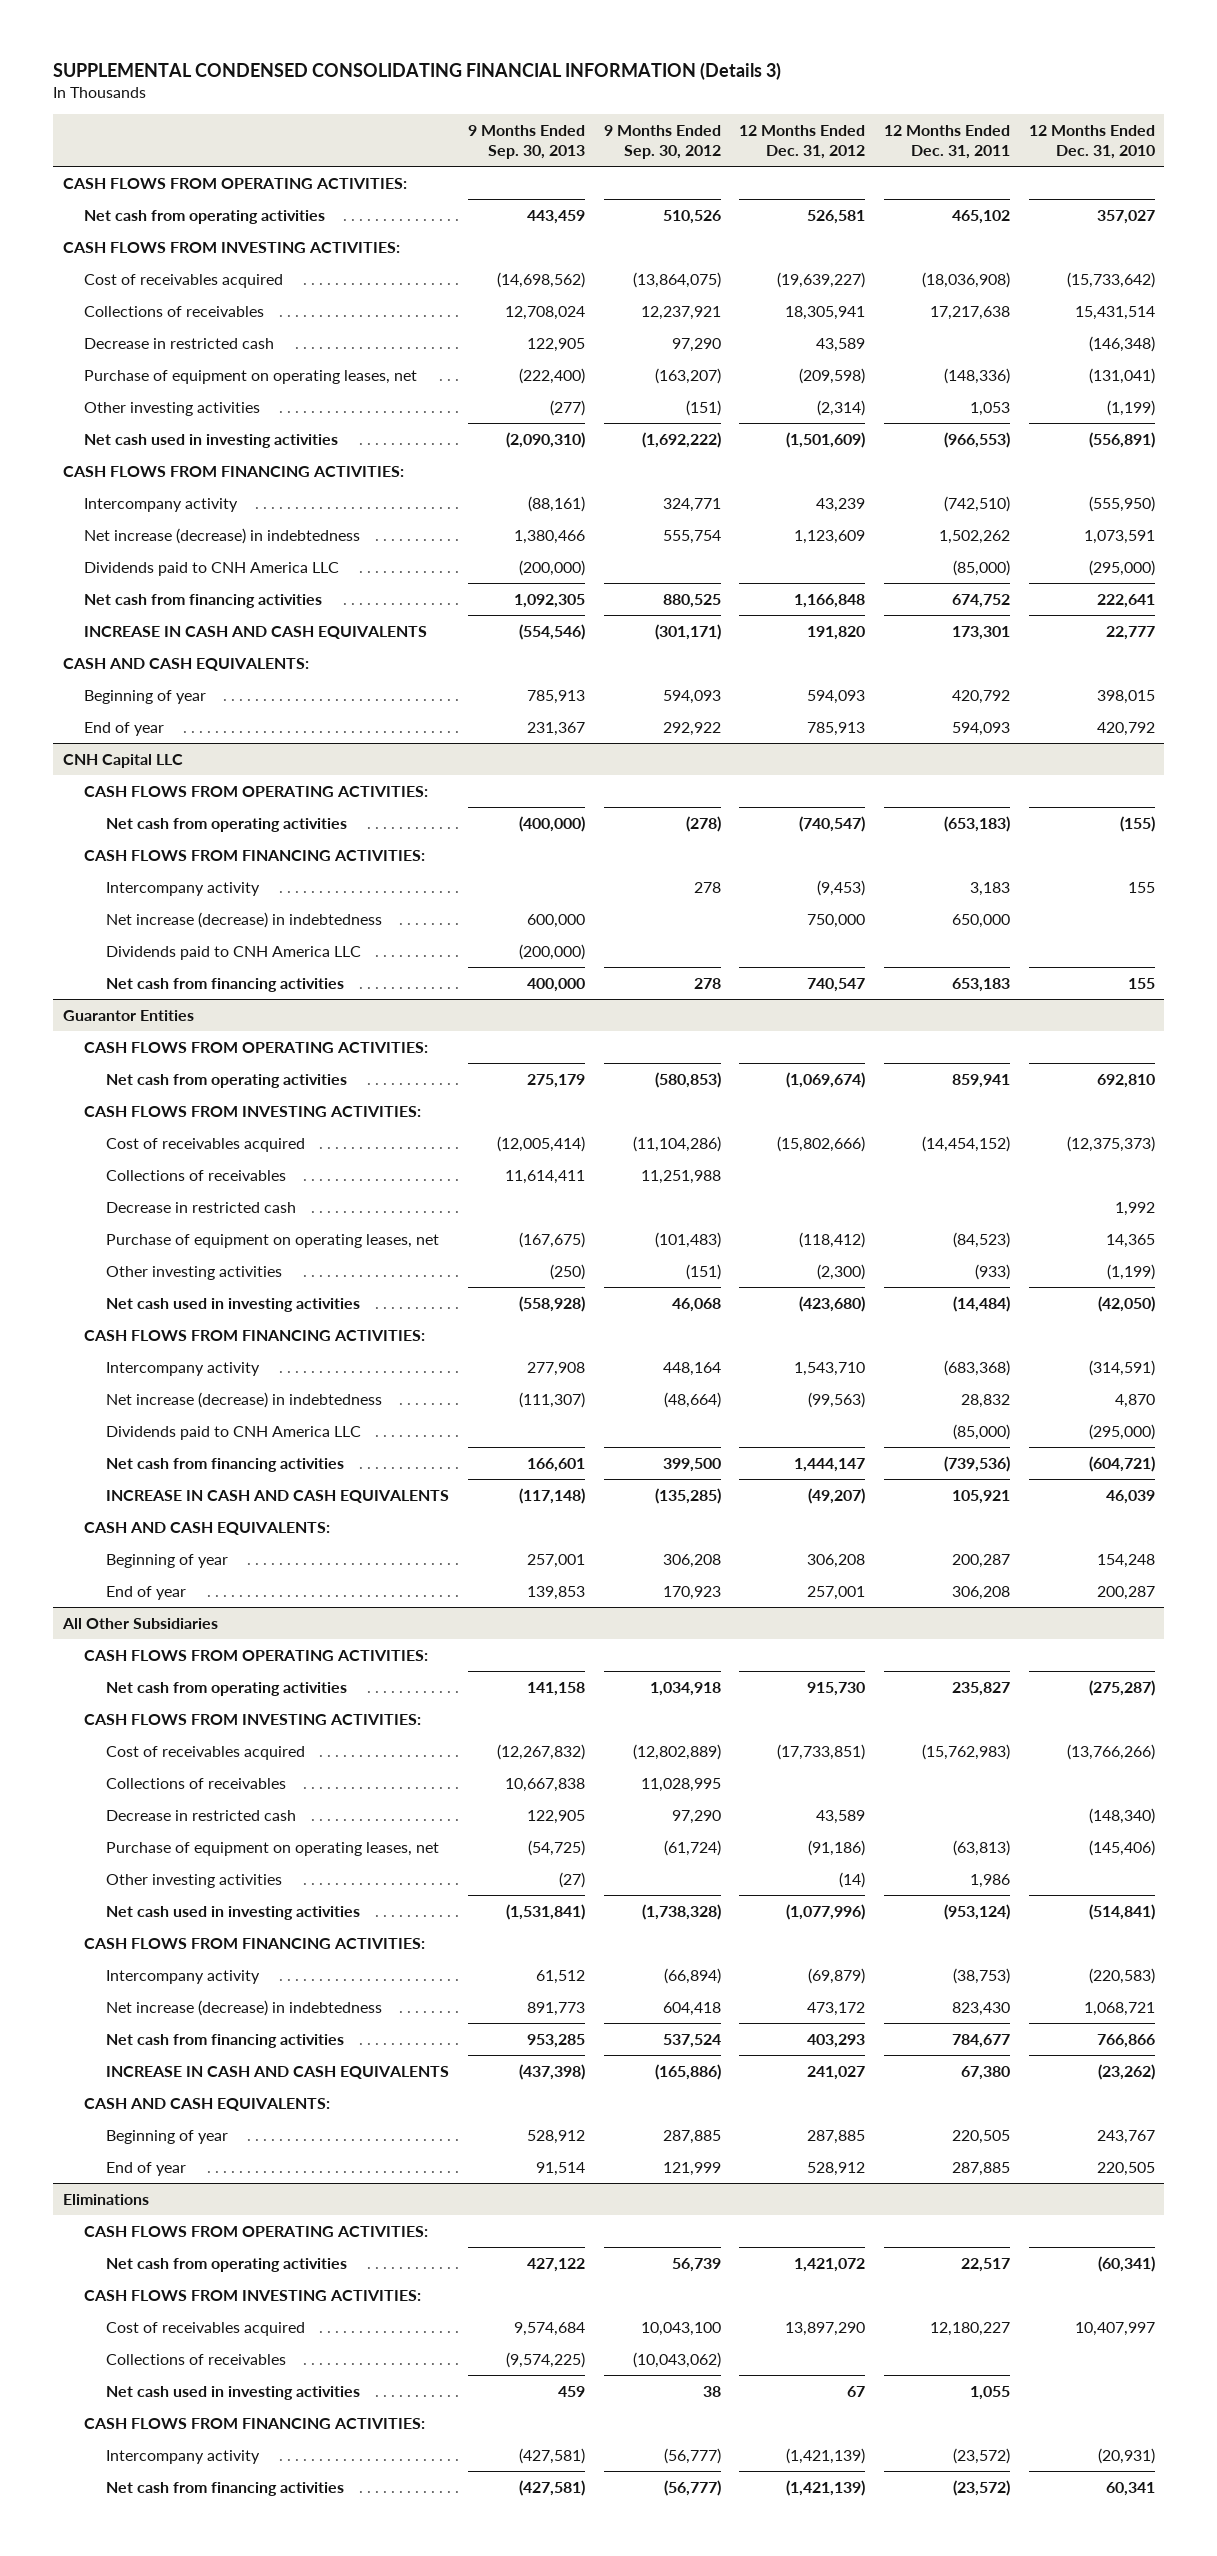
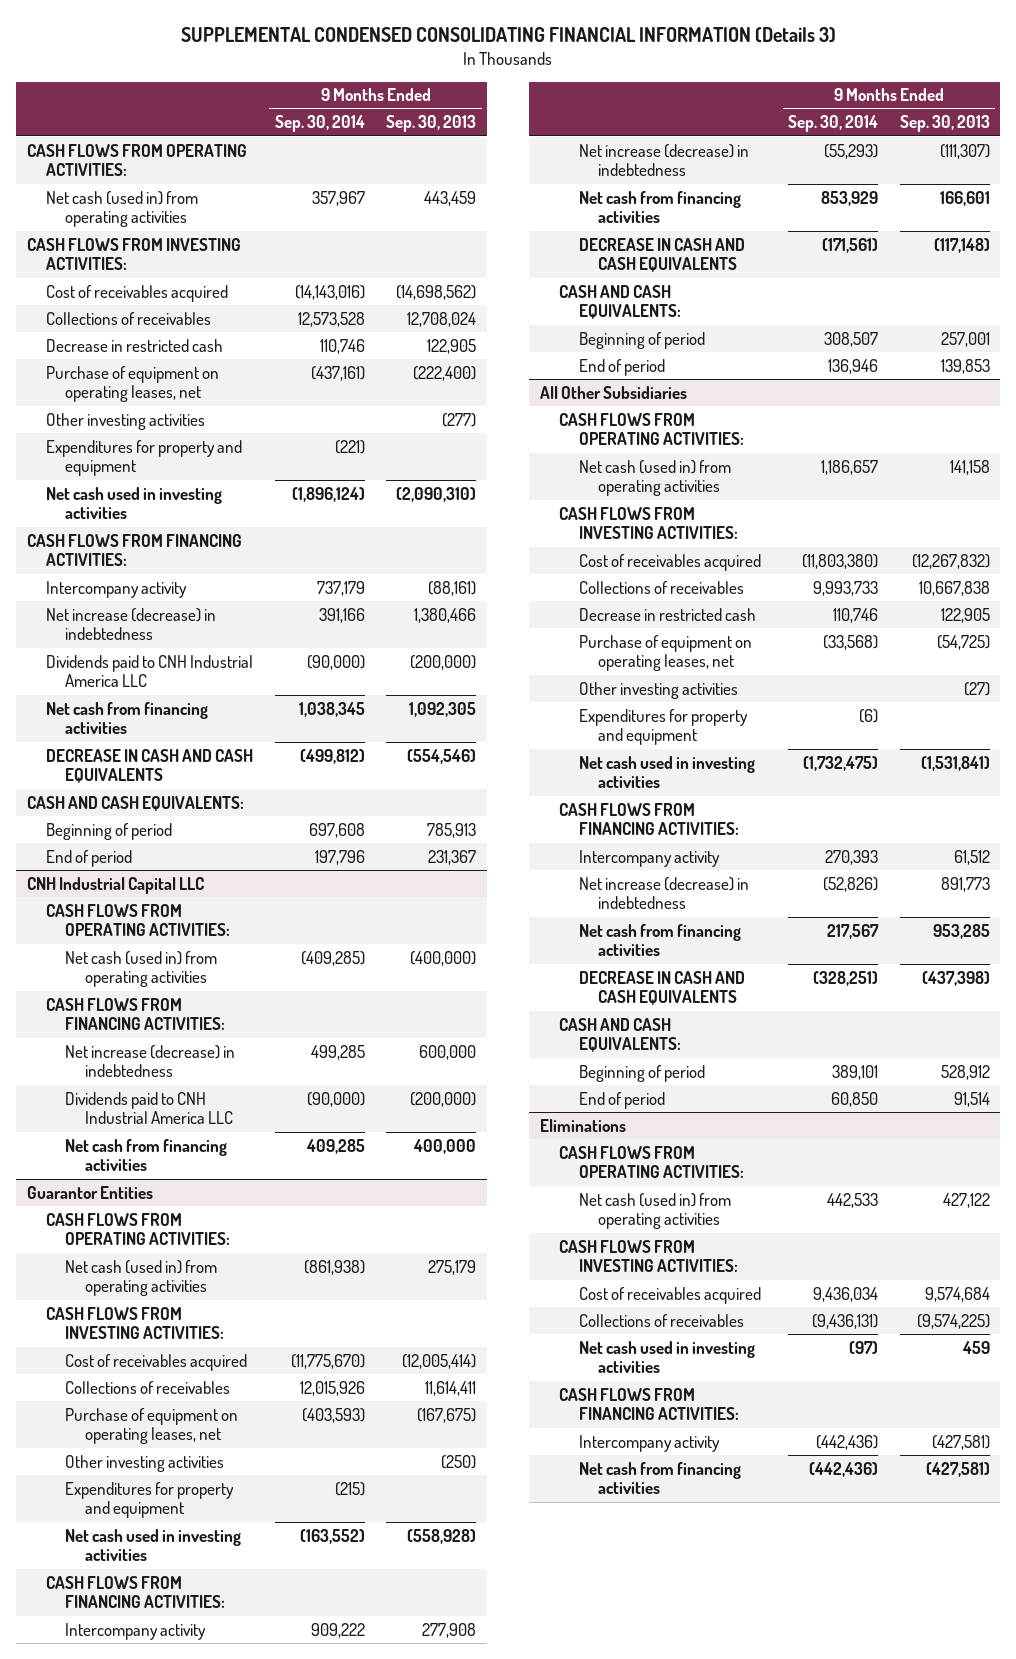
- | 9 Months Ended Sep. 30, 2013 | 9 Months Ended Sep. 30, 2012 | 12 Months Ended Dec. 31, 2012 | 12 Months Ended Dec. 31, 2011 | 12 Months Ended Dec. 31, 2010
+ | 9 Months Ended Sep. 30, 2014 | 9 Months Ended Sep. 30, 2013
- Net cash from operating activities | 443,459 | 510,526 | 526,581 | 465,102 | 357,027
+ Net cash (used in) from operating activities | 357,967 | 443,459
+ Expenditures for property and equipment | (221) |
- Dividends paid to CNH America LLC | (200,000) | | | (85,000) | (295,000)
+ Dividends paid to CNH Industrial America LLC | (90,000) | (200,000)
- INCREASE IN CASH AND CASH EQUIVALENTS | (554,546) | (301,171) | 191,820 | 173,301 | 22,777
+ DECREASE IN CASH AND CASH EQUIVALENTS | (499,812) | (554,546)
- Beginning of year | 785,913 | 594,093 | 594,093 | 420,792 | 398,015
- End of year | 231,367 | 292,922 | 785,913 | 594,093 | 420,792
- CNH Capital LLC
+ Beginning of period | 697,608 | 785,913
+ End of period | 197,796 | 231,367
+ CNH Industrial Capital LLC
- Net cash from operating activities | (400,000) | (278) | (740,547) | (653,183) | (155)
+ Net cash (used in) from operating activities | (409,285) | (400,000)
- Intercompany activity | | 278 | (9,453) | 3,183 | 155
- Dividends paid to CNH America LLC | (200,000) | | | |
+ Dividends paid to CNH Industrial America LLC | (90,000) | (200,000)
@ Guarantor Entities
- Net cash from operating activities | 275,179 | (580,853) | (1,069,674) | 859,941 | 692,810
+ Net cash (used in) from operating activities | (861,938) | 275,179
- Decrease in restricted cash | | | | | 1,992
+ Expenditures for property and equipment | (215) |
- Dividends paid to CNH America LLC | | | | (85,000) | (295,000)
- INCREASE IN CASH AND CASH EQUIVALENTS | (117,148) | (135,285) | (49,207) | 105,921 | 46,039
+ DECREASE IN CASH AND CASH EQUIVALENTS | (171,561) | (117,148)
- Beginning of year | 257,001 | 306,208 | 306,208 | 200,287 | 154,248
- End of year | 139,853 | 170,923 | 257,001 | 306,208 | 200,287
+ Beginning of period | 308,507 | 257,001
+ End of period | 136,946 | 139,853
@ All Other Subsidiaries
- Net cash from operating activities | 141,158 | 1,034,918 | 915,730 | 235,827 | (275,287)
+ Net cash (used in) from operating activities | 1,186,657 | 141,158
+ Expenditures for property and equipment | (6) |
- INCREASE IN CASH AND CASH EQUIVALENTS | (437,398) | (165,886) | 241,027 | 67,380 | (23,262)
+ DECREASE IN CASH AND CASH EQUIVALENTS | (328,251) | (437,398)
- Beginning of year | 528,912 | 287,885 | 287,885 | 220,505 | 243,767
- End of year | 91,514 | 121,999 | 528,912 | 287,885 | 220,505
+ Beginning of period | 389,101 | 528,912
+ End of period | 60,850 | 91,514
@ Eliminations
- Net cash from operating activities | 427,122 | 56,739 | 1,421,072 | 22,517 | (60,341)
+ Net cash (used in) from operating activities | 442,533 | 427,122

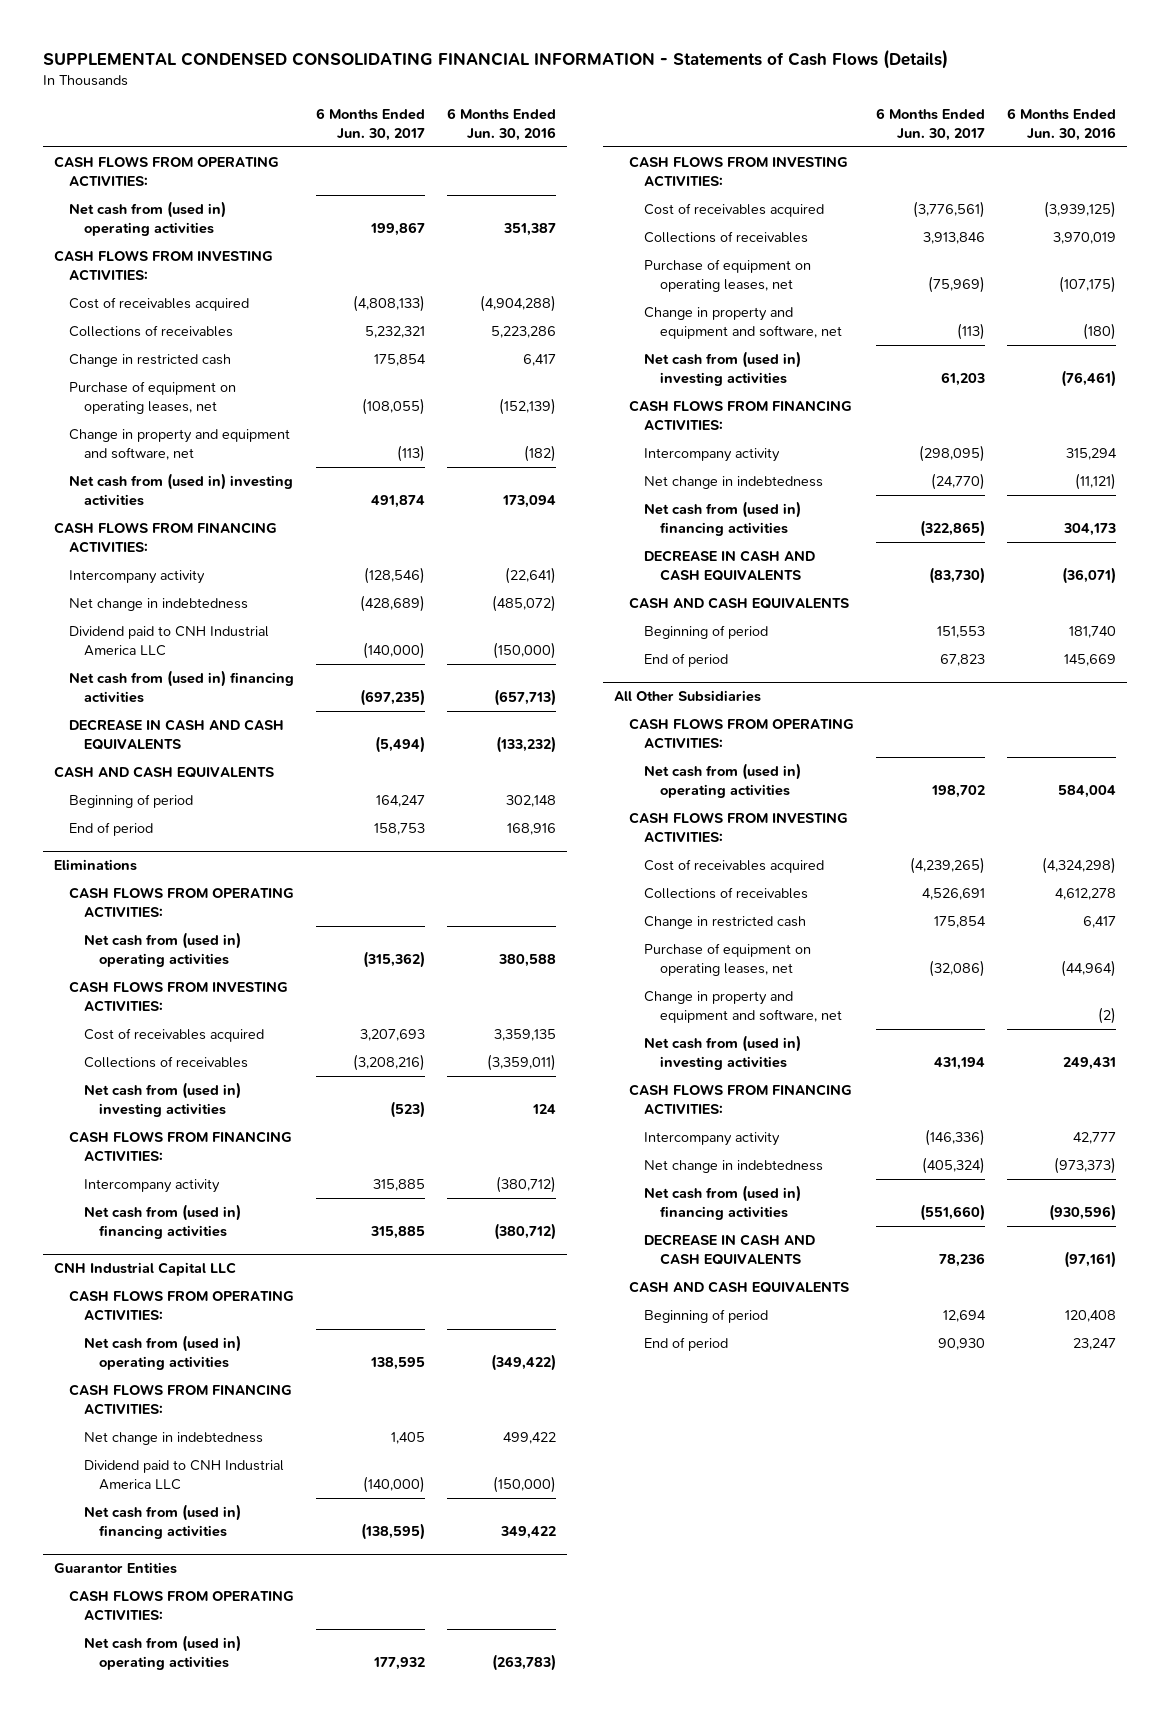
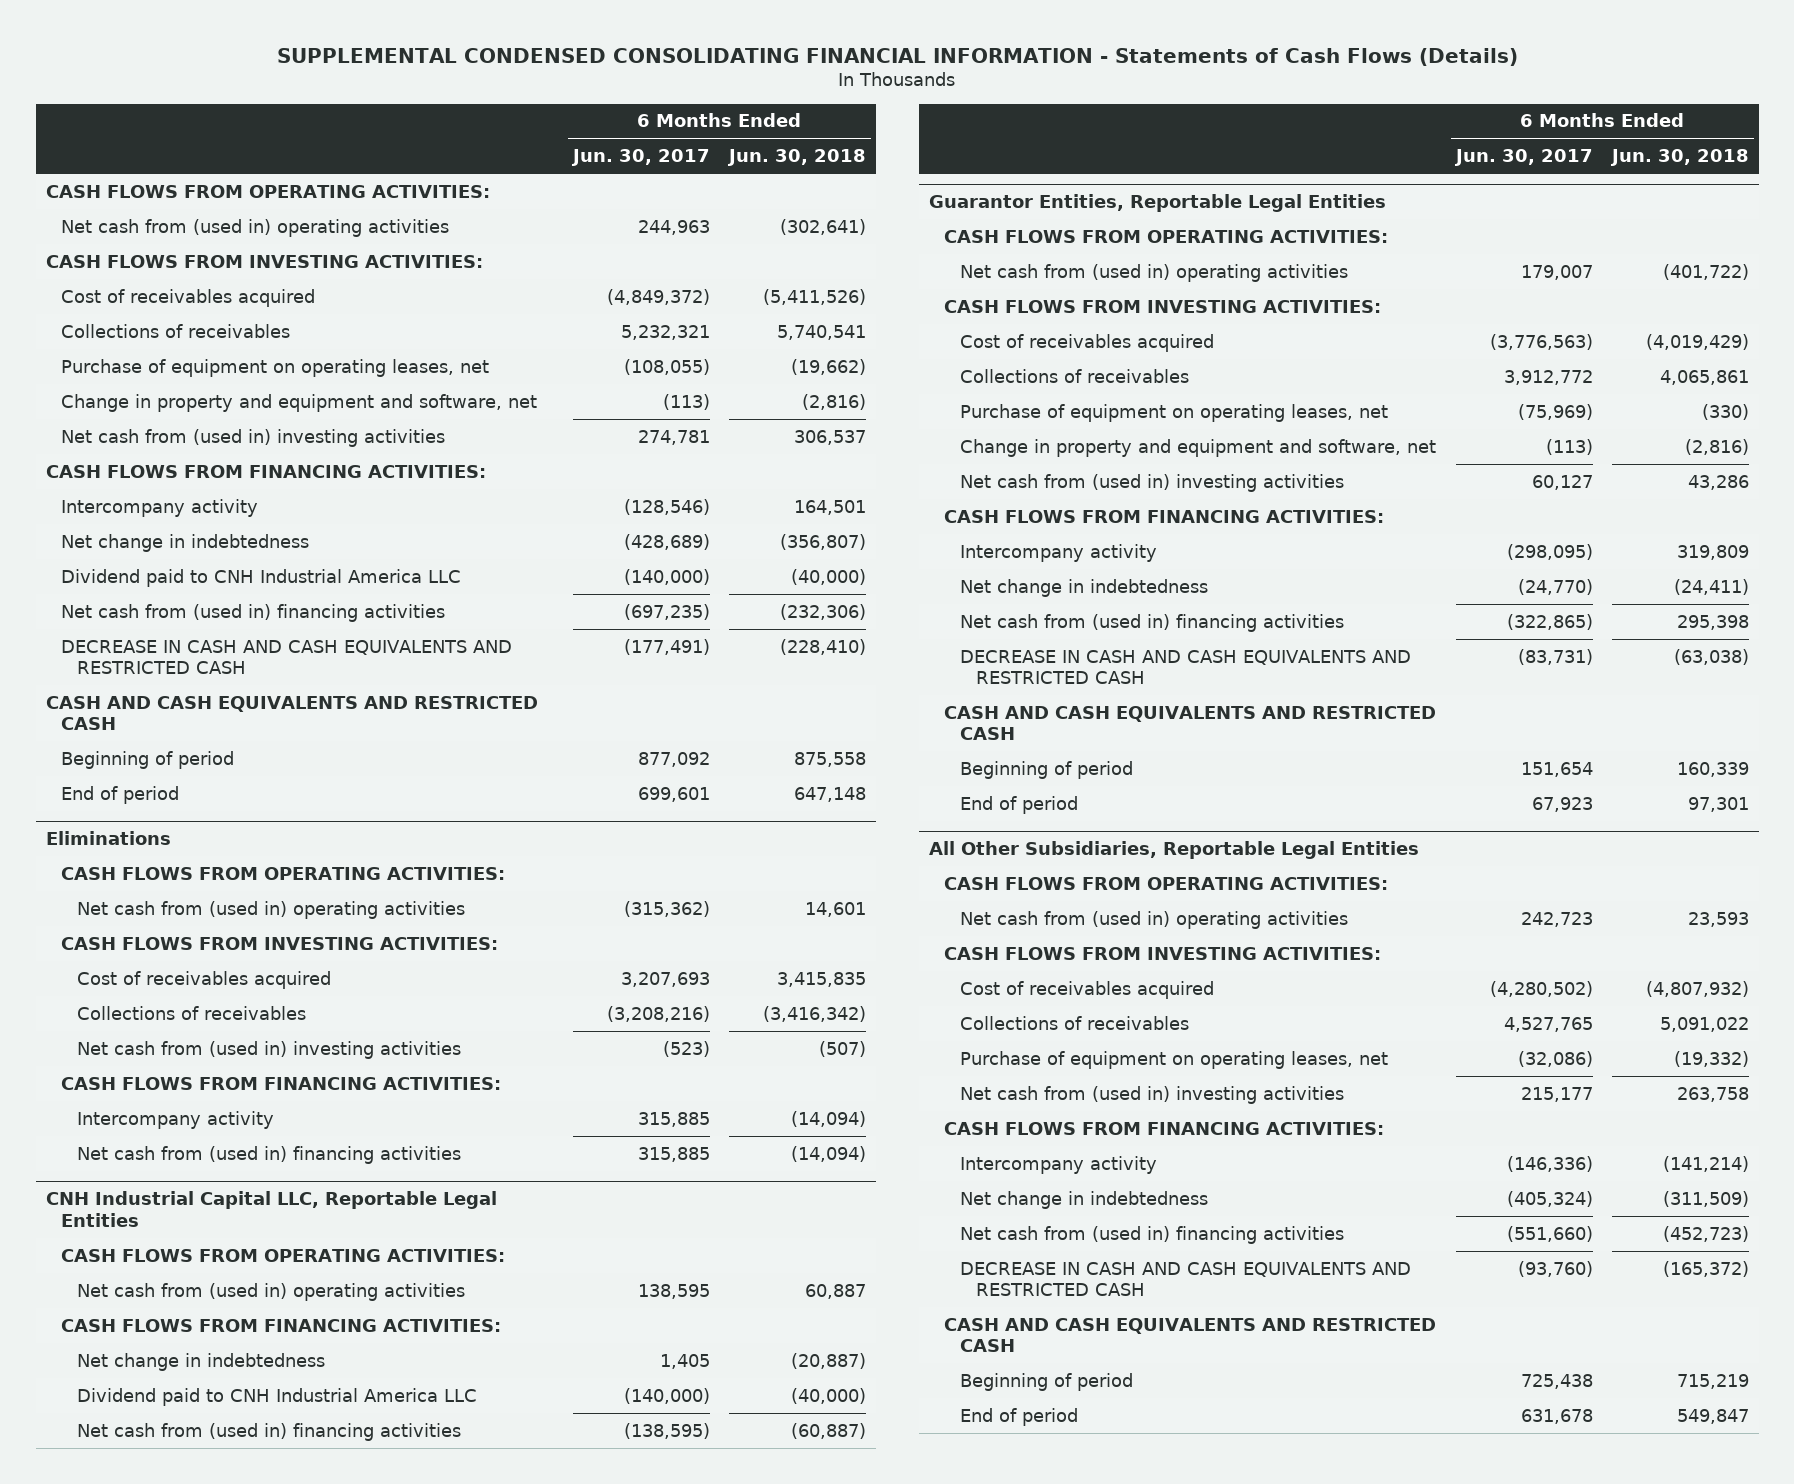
- | 6 Months Ended Jun. 30, 2017 | 6 Months Ended Jun. 30, 2016
+ | 6 Months Ended Jun. 30, 2017 | 6 Months Ended Jun. 30, 2018
- Net cash from (used in) operating activities | 199,867 | 351,387
+ Net cash from (used in) operating activities | 244,963 | (302,641)
- Cost of receivables acquired | (4,808,133) | (4,904,288)
+ Cost of receivables acquired | (4,849,372) | (5,411,526)
- Change in restricted cash | 175,854 | 6,417
- Net cash from (used in) investing activities | 491,874 | 173,094
+ Net cash from (used in) investing activities | 274,781 | 306,537
- DECREASE IN CASH AND CASH EQUIVALENTS | (5,494) | (133,232)
- CASH AND CASH EQUIVALENTS
- Beginning of period | 164,247 | 302,148
- End of period | 158,753 | 168,916
+ DECREASE IN CASH AND CASH EQUIVALENTS AND RESTRICTED CASH | (177,491) | (228,410)
+ CASH AND CASH EQUIVALENTS AND RESTRICTED CASH
+ Beginning of period | 877,092 | 875,558
+ End of period | 699,601 | 647,148
- CNH Industrial Capital LLC
+ CNH Industrial Capital LLC, Reportable Legal Entities
- Guarantor Entities
+ Guarantor Entities, Reportable Legal Entities
- Net cash from (used in) operating activities | 177,932 | (263,783)
+ Net cash from (used in) operating activities | 179,007 | (401,722)
- Cost of receivables acquired | (3,776,561) | (3,939,125)
- Collections of receivables | 3,913,846 | 3,970,019
+ Cost of receivables acquired | (3,776,563) | (4,019,429)
+ Collections of receivables | 3,912,772 | 4,065,861
- Net cash from (used in) investing activities | 61,203 | (76,461)
+ Net cash from (used in) investing activities | 60,127 | 43,286
- DECREASE IN CASH AND CASH EQUIVALENTS | (83,730) | (36,071)
- CASH AND CASH EQUIVALENTS
- Beginning of period | 151,553 | 181,740
- End of period | 67,823 | 145,669
- All Other Subsidiaries
+ DECREASE IN CASH AND CASH EQUIVALENTS AND RESTRICTED CASH | (83,731) | (63,038)
+ CASH AND CASH EQUIVALENTS AND RESTRICTED CASH
+ Beginning of period | 151,654 | 160,339
+ End of period | 67,923 | 97,301
+ All Other Subsidiaries, Reportable Legal Entities
- Net cash from (used in) operating activities | 198,702 | 584,004
+ Net cash from (used in) operating activities | 242,723 | 23,593
- Cost of receivables acquired | (4,239,265) | (4,324,298)
- Collections of receivables | 4,526,691 | 4,612,278
- Change in restricted cash | 175,854 | 6,417
+ Cost of receivables acquired | (4,280,502) | (4,807,932)
+ Collections of receivables | 4,527,765 | 5,091,022
- Change in property and equipment and software, net | | (2)
- Net cash from (used in) investing activities | 431,194 | 249,431
+ Net cash from (used in) investing activities | 215,177 | 263,758
- DECREASE IN CASH AND CASH EQUIVALENTS | 78,236 | (97,161)
- CASH AND CASH EQUIVALENTS
- Beginning of period | 12,694 | 120,408
- End of period | 90,930 | 23,247
+ DECREASE IN CASH AND CASH EQUIVALENTS AND RESTRICTED CASH | (93,760) | (165,372)
+ CASH AND CASH EQUIVALENTS AND RESTRICTED CASH
+ Beginning of period | 725,438 | 715,219
+ End of period | 631,678 | 549,847

